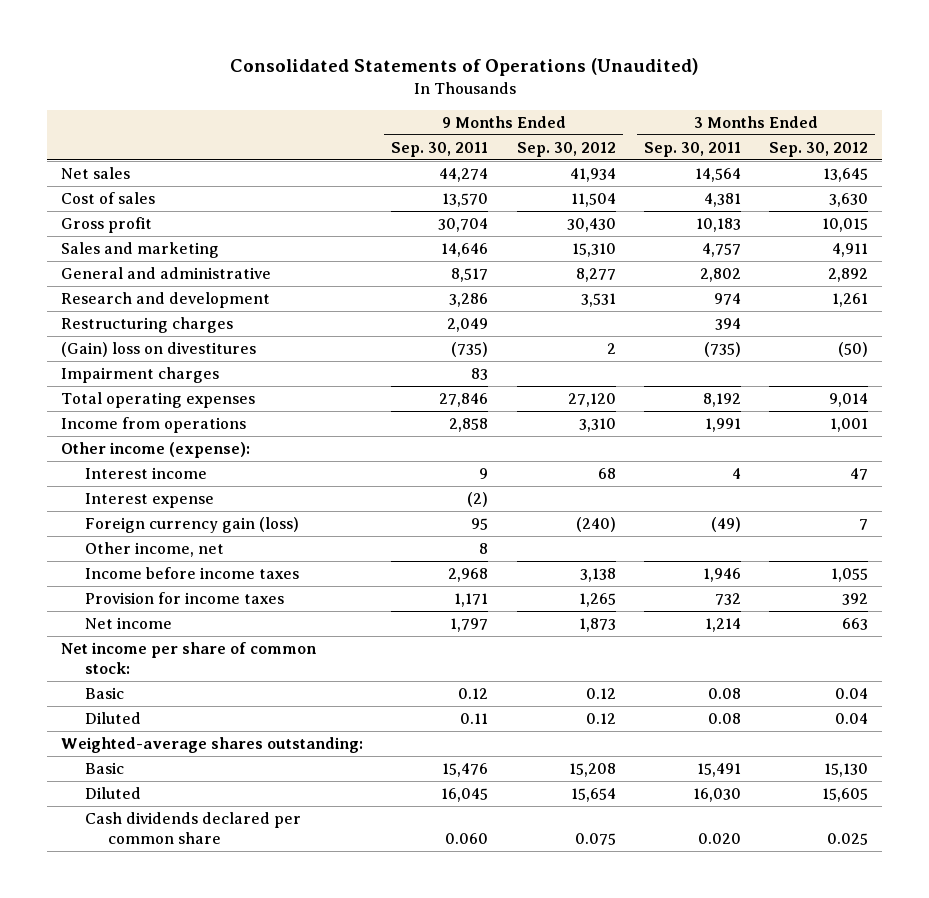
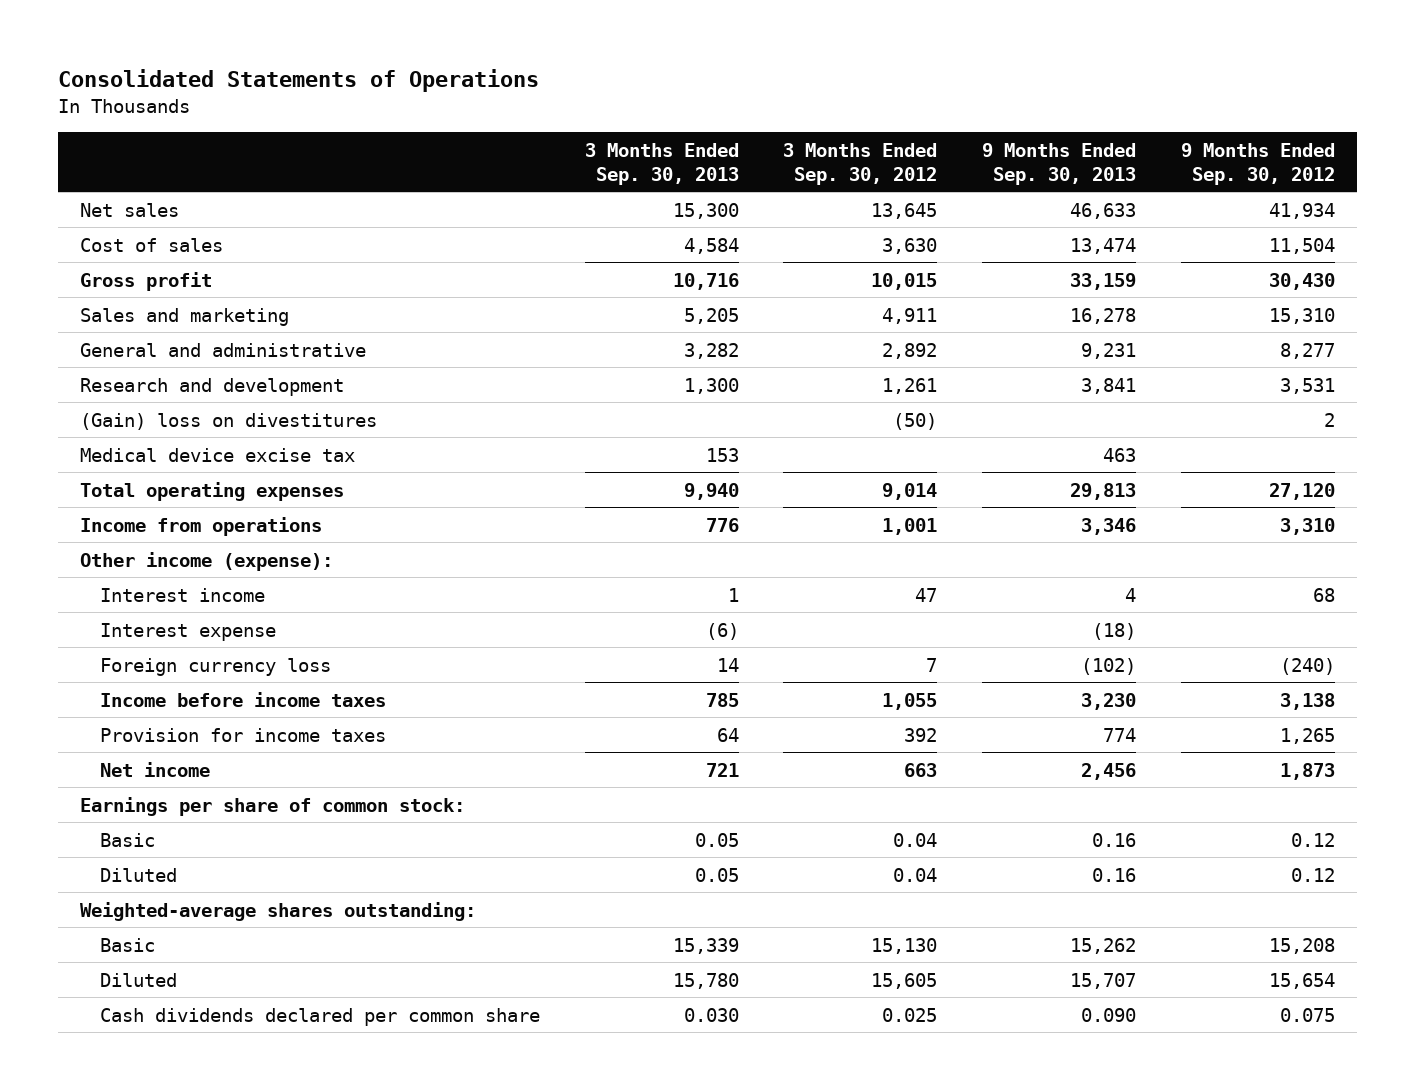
- Consolidated Statements of Operations (Unaudited)
+ Consolidated Statements of Operations
- | 9 Months Ended Sep. 30, 2011 | 9 Months Ended Sep. 30, 2012 | 3 Months Ended Sep. 30, 2011 | 3 Months Ended Sep. 30, 2012
+ | 3 Months Ended Sep. 30, 2013 | 3 Months Ended Sep. 30, 2012 | 9 Months Ended Sep. 30, 2013 | 9 Months Ended Sep. 30, 2012
- Restructuring charges | 2,049 | | 394 |
- Impairment charges | 83 | | |
+ Medical device excise tax | 153 | | 463 |
- Foreign currency gain (loss) | 95 | (240) | (49) | 7
- Other income, net | 8 | | |
+ Foreign currency loss | 14 | 7 | (102) | (240)
- Net income per share of common stock:
+ Earnings per share of common stock:

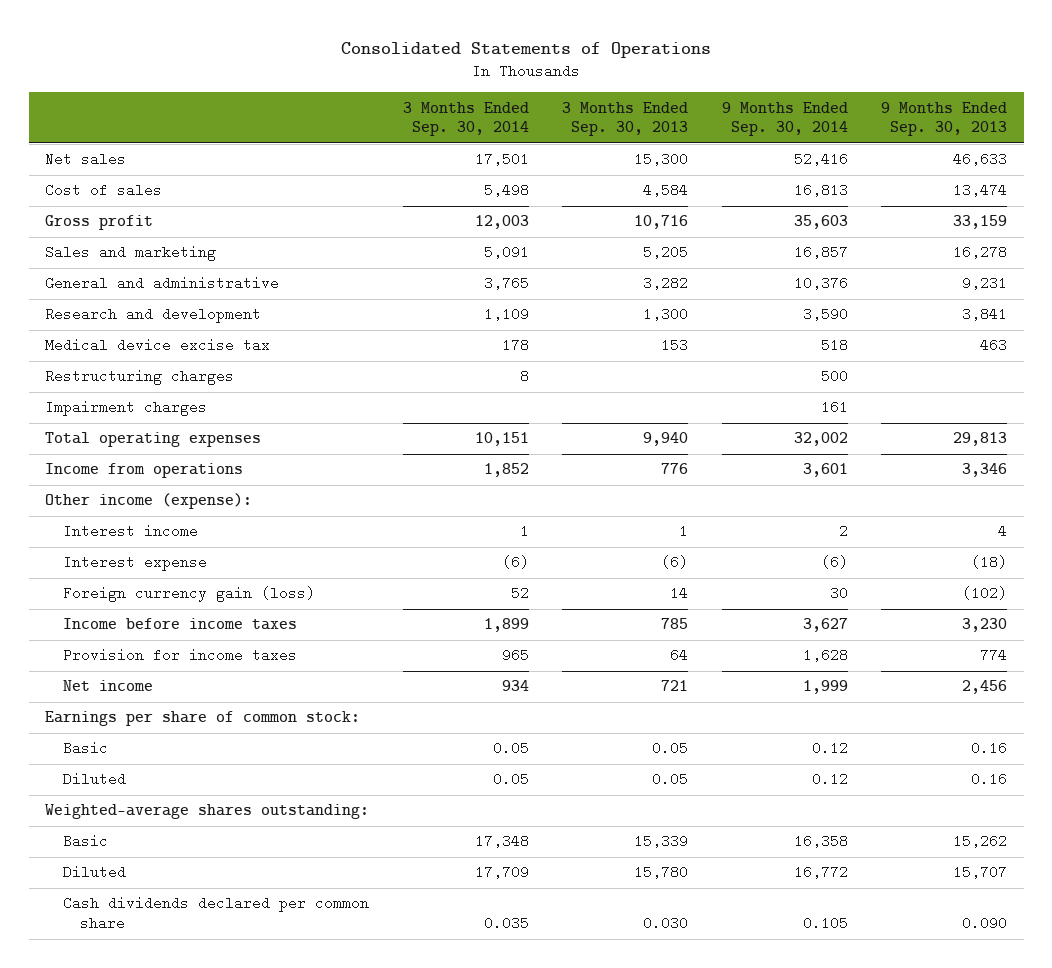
- | 3 Months Ended Sep. 30, 2013 | 3 Months Ended Sep. 30, 2012 | 9 Months Ended Sep. 30, 2013 | 9 Months Ended Sep. 30, 2012
+ | 3 Months Ended Sep. 30, 2014 | 3 Months Ended Sep. 30, 2013 | 9 Months Ended Sep. 30, 2014 | 9 Months Ended Sep. 30, 2013
- (Gain) loss on divestitures | | (50) | | 2
+ Restructuring charges | 8 | | 500 |
+ Impairment charges | | | 161 |
- Foreign currency loss | 14 | 7 | (102) | (240)
+ Foreign currency gain (loss) | 52 | 14 | 30 | (102)

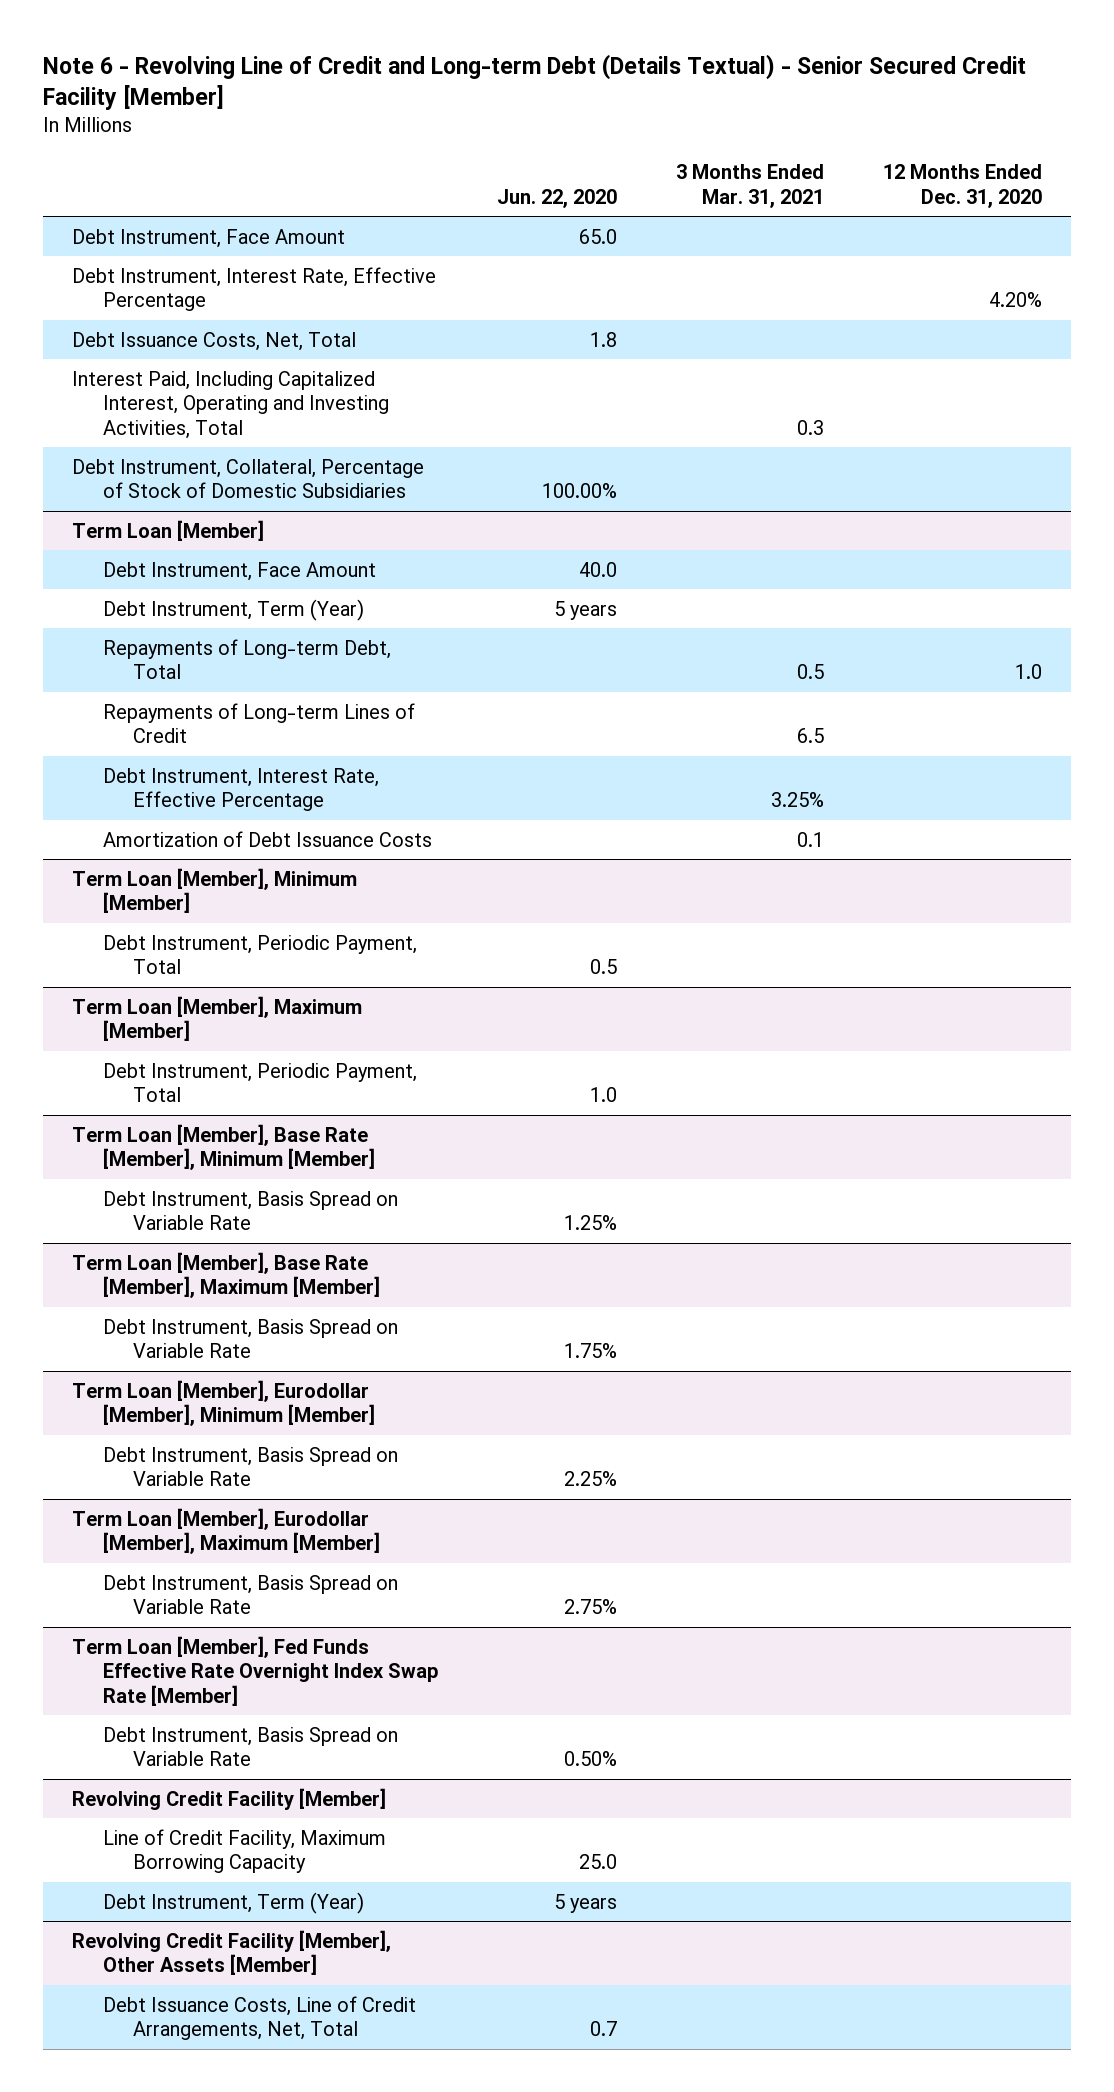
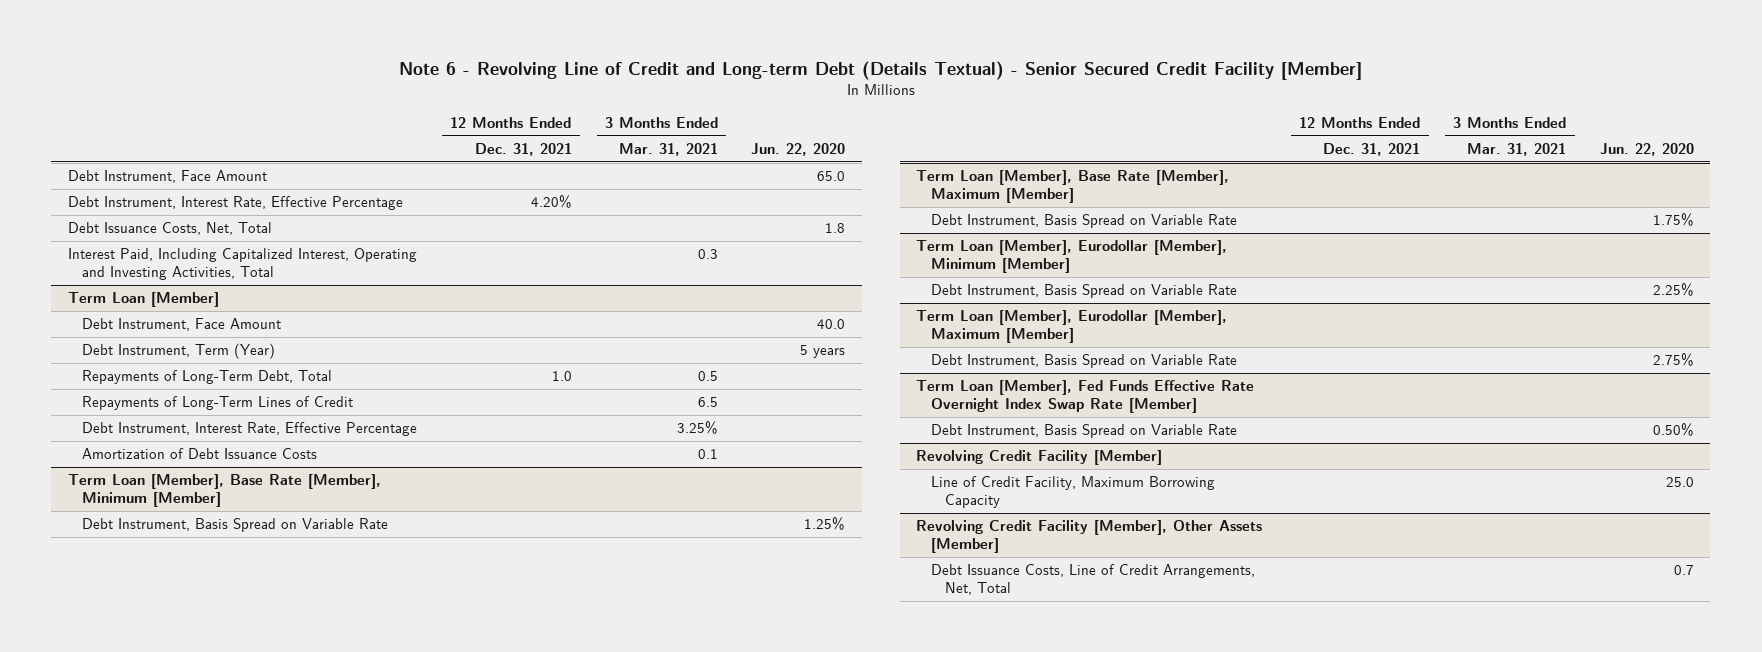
- | Jun. 22, 2020 | 3 Months Ended Mar. 31, 2021 | 12 Months Ended Dec. 31, 2020
+ | 12 Months Ended Dec. 31, 2021 | 3 Months Ended Mar. 31, 2021 | Jun. 22, 2020
- Debt Instrument, Collateral, Percentage of Stock of Domestic Subsidiaries | 100.00% | |
@ Term Loan [Member]
- Repayments of Long-term Debt, Total | | 0.5 | 1.0
- Repayments of Long-term Lines of Credit | | 6.5 |
+ Repayments of Long-Term Debt, Total | 1.0 | 0.5 |
+ Repayments of Long-Term Lines of Credit | | 6.5 |
- Term Loan [Member], Minimum [Member]
- Debt Instrument, Periodic Payment, Total | 0.5 | |
- Term Loan [Member], Maximum [Member]
- Debt Instrument, Periodic Payment, Total | 1.0 | |
@ Revolving Credit Facility [Member]
- Debt Instrument, Term (Year) | 5 years | |

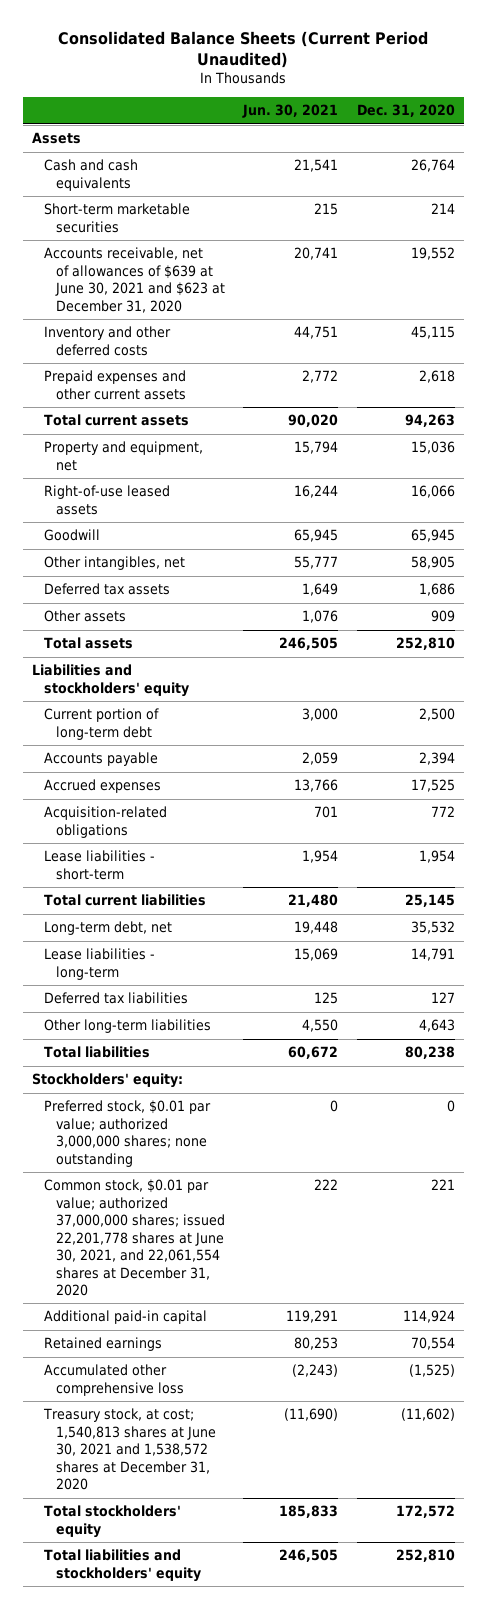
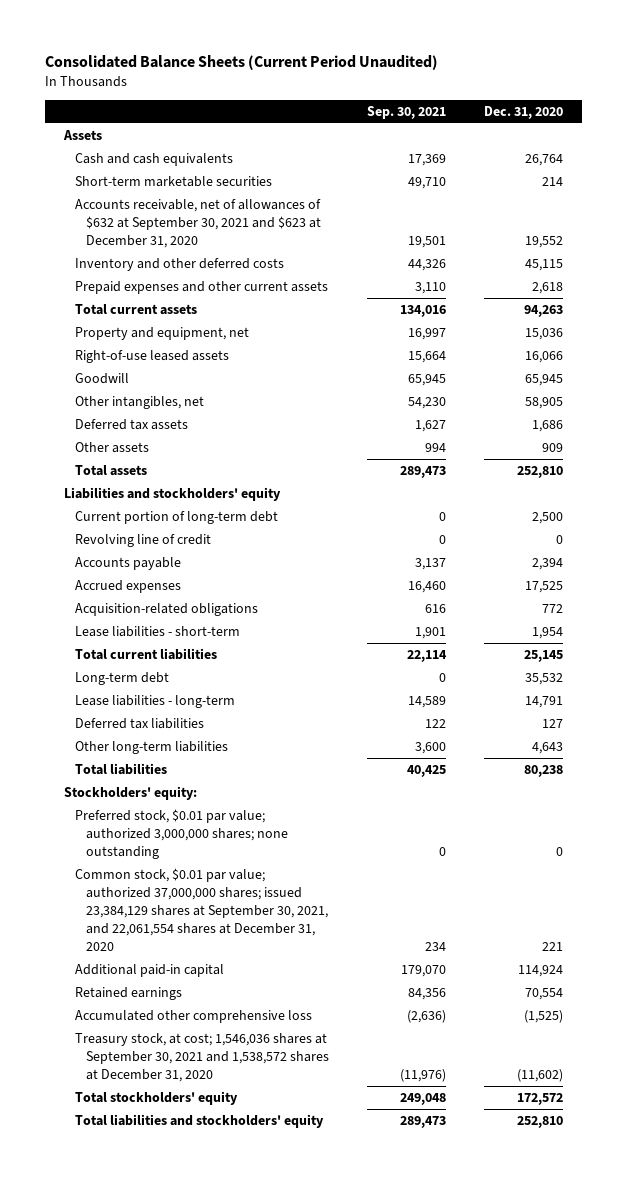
- | Jun. 30, 2021 | Dec. 31, 2020
+ | Sep. 30, 2021 | Dec. 31, 2020
- Accounts receivable, net of allowances of $639 at June 30, 2021 and $623 at December 31, 2020 | 20,741 | 19,552
+ Accounts receivable, net of allowances of $632 at September 30, 2021 and $623 at December 31, 2020 | 19,501 | 19,552
+ Revolving line of credit | 0 | 0
- Long-term debt, net | 19,448 | 35,532
+ Long-term debt | 0 | 35,532
- Common stock, $0.01 par value; authorized 37,000,000 shares; issued 22,201,778 shares at June 30, 2021, and 22,061,554 shares at December 31, 2020 | 222 | 221
+ Common stock, $0.01 par value; authorized 37,000,000 shares; issued 23,384,129 shares at September 30, 2021, and 22,061,554 shares at December 31, 2020 | 234 | 221
- Treasury stock, at cost; 1,540,813 shares at June 30, 2021 and 1,538,572 shares at December 31, 2020 | (11,690) | (11,602)
+ Treasury stock, at cost; 1,546,036 shares at September 30, 2021 and 1,538,572 shares at December 31, 2020 | (11,976) | (11,602)

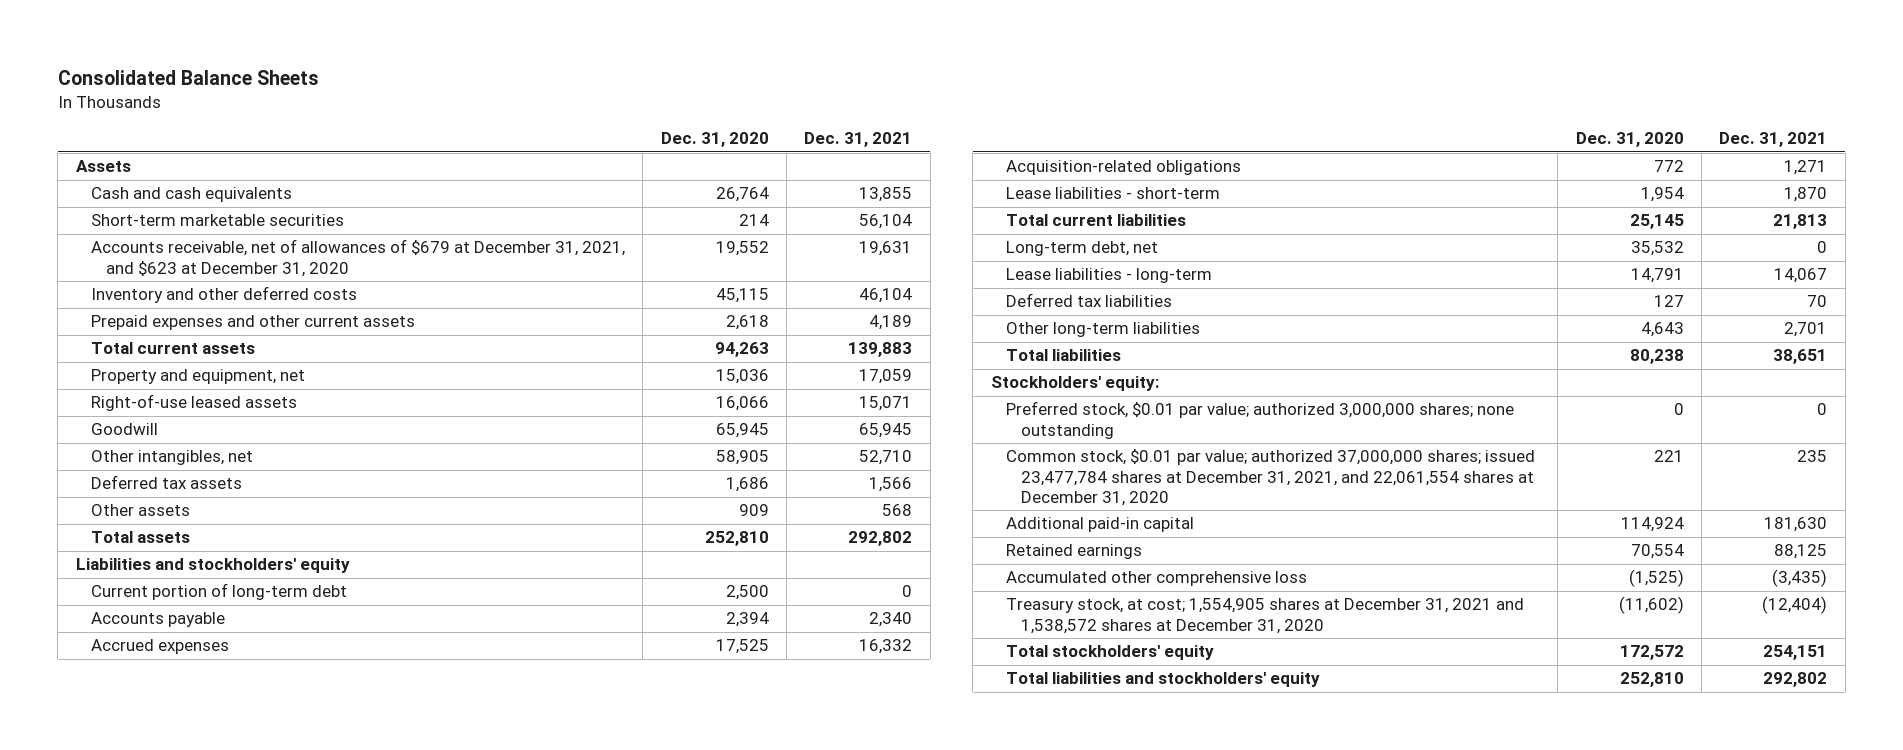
- Consolidated Balance Sheets (Current Period Unaudited)
+ Consolidated Balance Sheets
- | Sep. 30, 2021 | Dec. 31, 2020
+ | Dec. 31, 2020 | Dec. 31, 2021
- Accounts receivable, net of allowances of $632 at September 30, 2021 and $623 at December 31, 2020 | 19,501 | 19,552
+ Accounts receivable, net of allowances of $679 at December 31, 2021, and $623 at December 31, 2020 | 19,552 | 19,631
- Revolving line of credit | 0 | 0
- Long-term debt | 0 | 35,532
+ Long-term debt, net | 35,532 | 0
- Common stock, $0.01 par value; authorized 37,000,000 shares; issued 23,384,129 shares at September 30, 2021, and 22,061,554 shares at December 31, 2020 | 234 | 221
+ Common stock, $0.01 par value; authorized 37,000,000 shares; issued 23,477,784 shares at December 31, 2021, and 22,061,554 shares at December 31, 2020 | 221 | 235
- Treasury stock, at cost; 1,546,036 shares at September 30, 2021 and 1,538,572 shares at December 31, 2020 | (11,976) | (11,602)
+ Treasury stock, at cost; 1,554,905 shares at December 31, 2021 and 1,538,572 shares at December 31, 2020 | (11,602) | (12,404)

